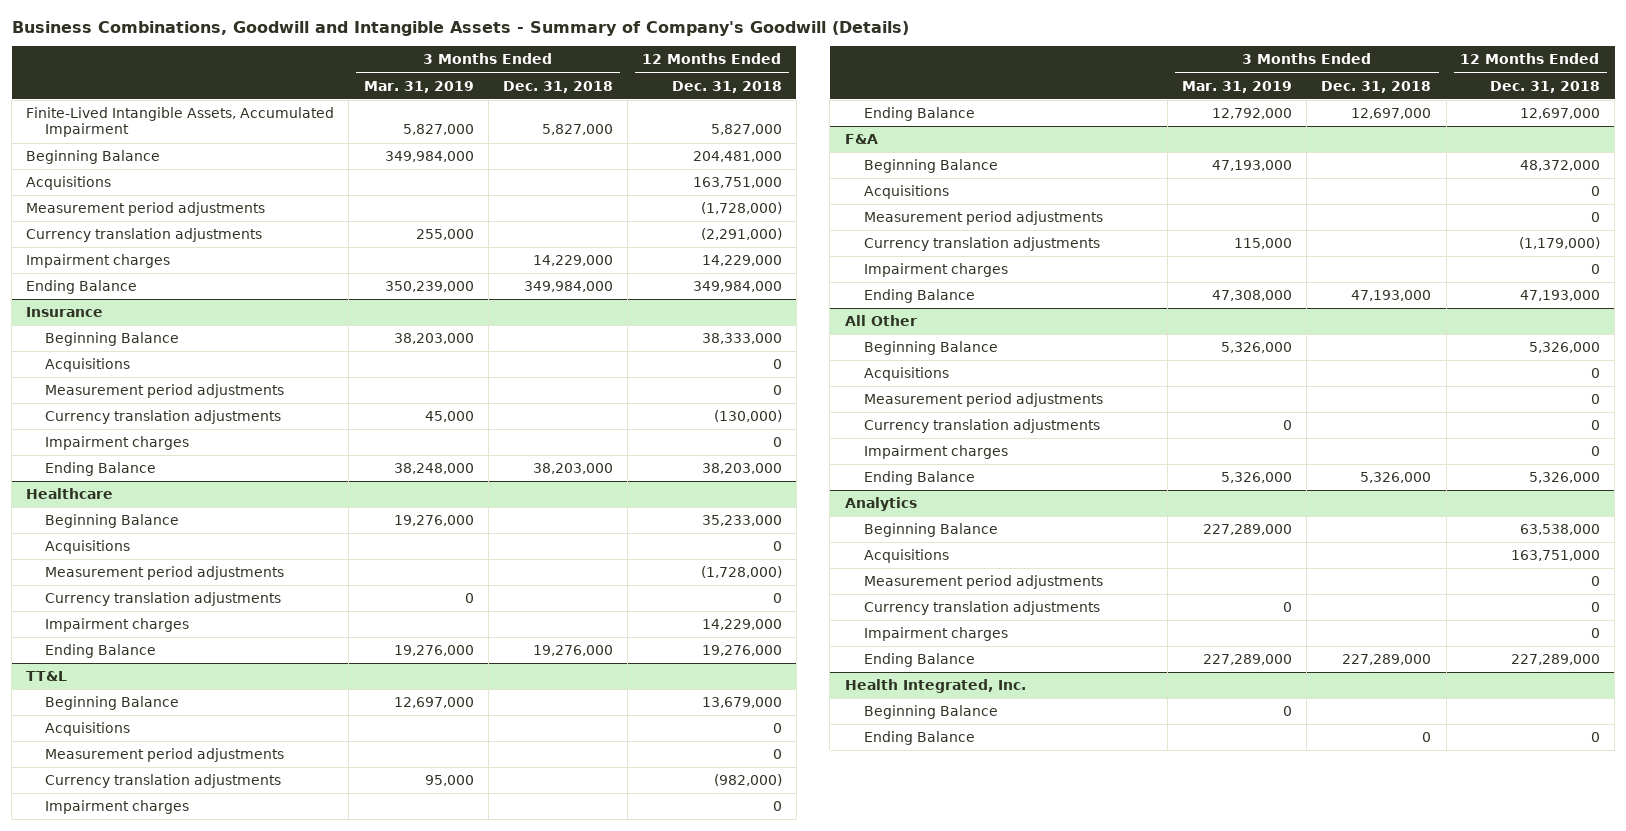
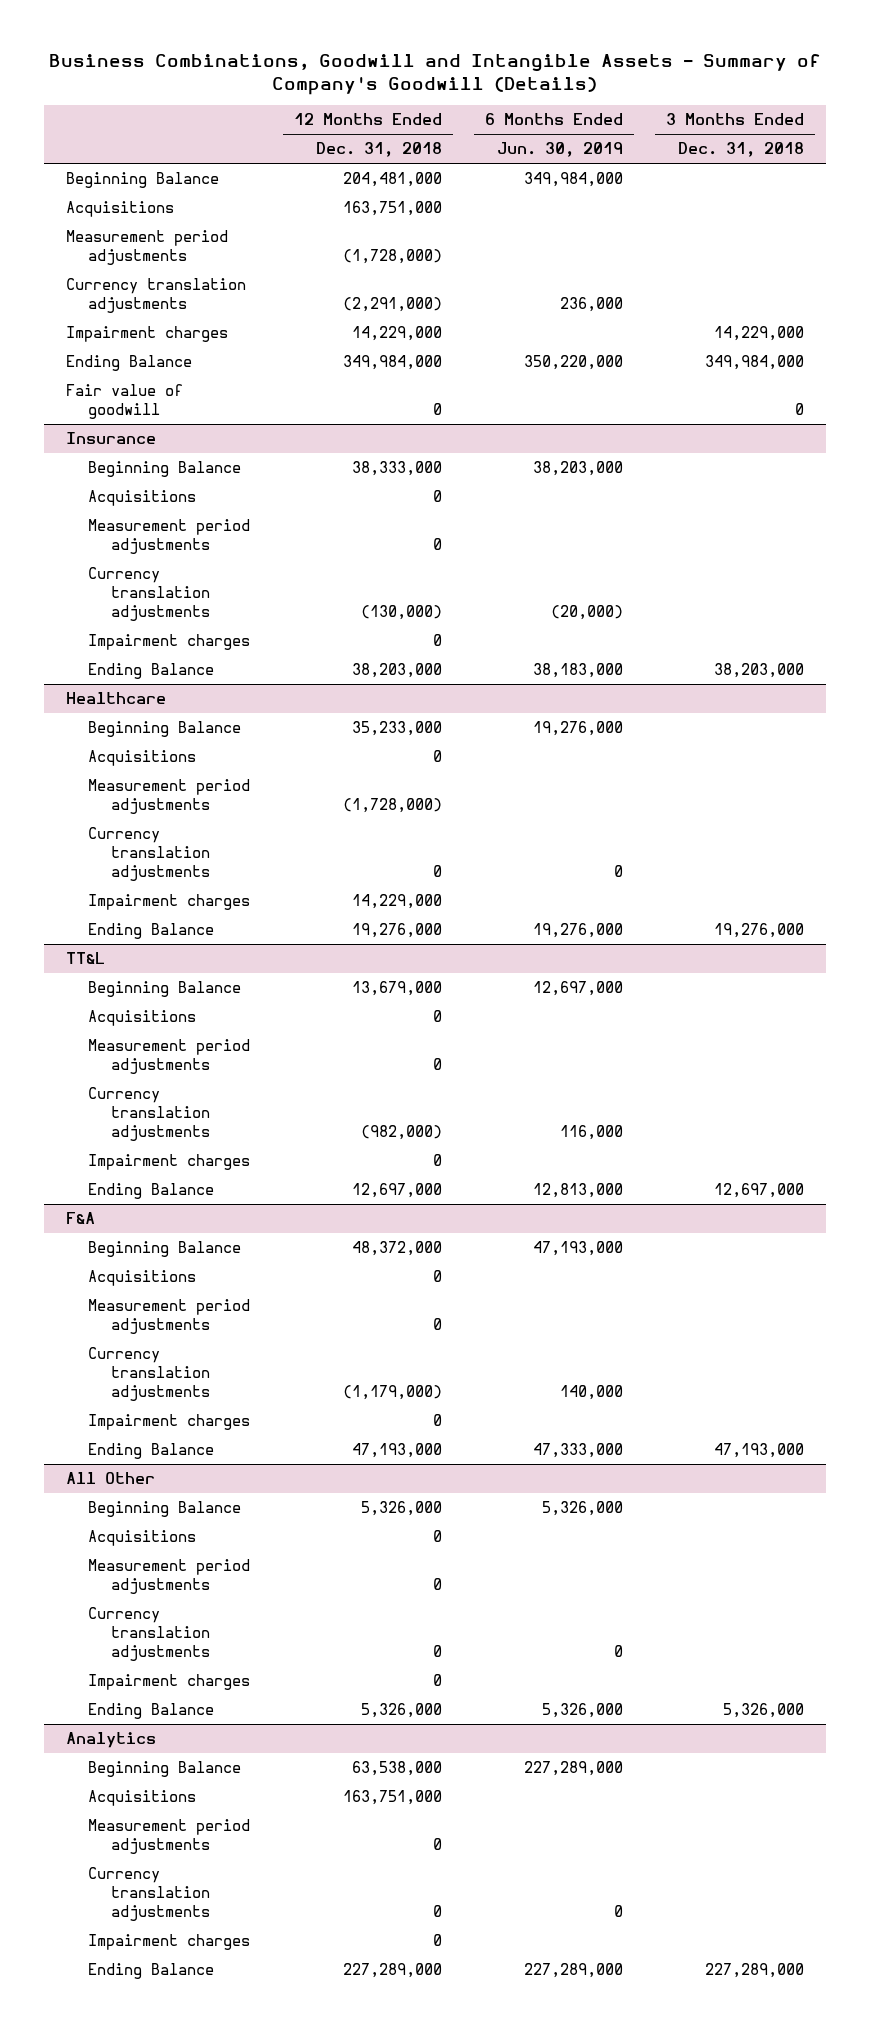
- | 3 Months Ended Mar. 31, 2019 | 3 Months Ended Dec. 31, 2018 | 12 Months Ended Dec. 31, 2018
+ | 12 Months Ended Dec. 31, 2018 | 6 Months Ended Jun. 30, 2019 | 3 Months Ended Dec. 31, 2018
- Finite-Lived Intangible Assets, Accumulated Impairment | 5,827,000 | 5,827,000 | 5,827,000
+ Fair value of goodwill | 0 | | 0
- Health Integrated, Inc.
- Beginning Balance | 0 | |
- Ending Balance | | 0 | 0

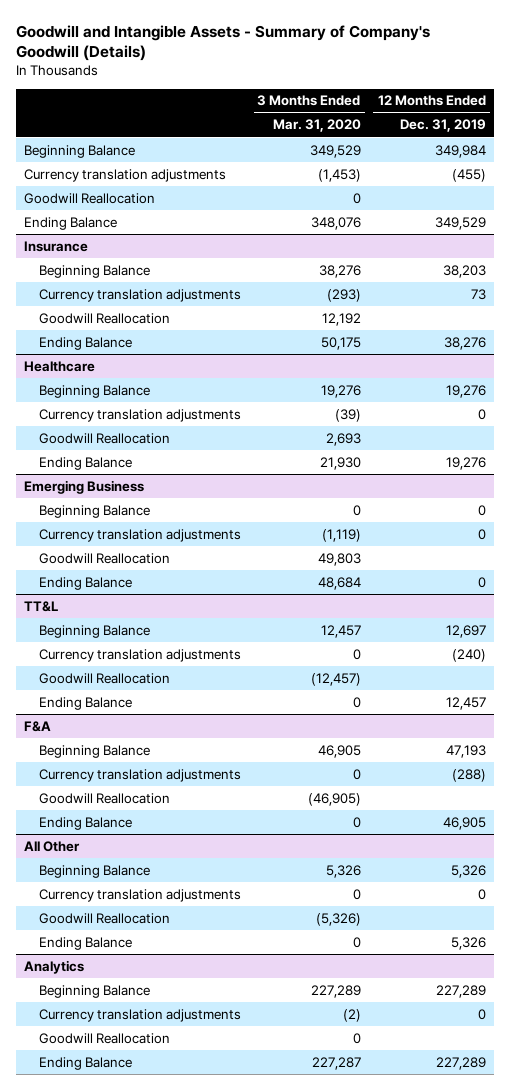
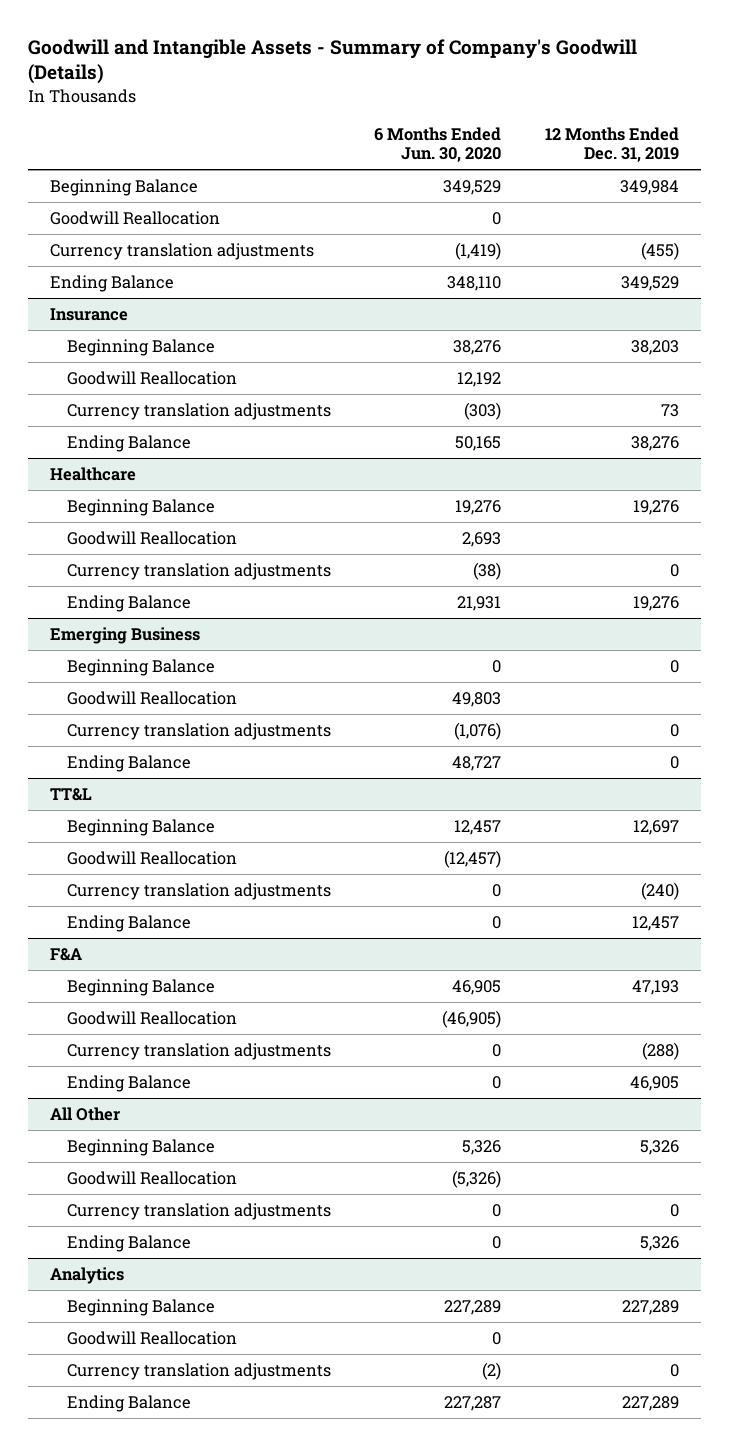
- | 3 Months Ended Mar. 31, 2020 | 12 Months Ended Dec. 31, 2019
+ | 6 Months Ended Jun. 30, 2020 | 12 Months Ended Dec. 31, 2019
moved down: Currency translation adjustments | (1,419) | (455)
@ Insurance
moved down: Currency translation adjustments | (303) | 73
@ Healthcare
moved down: Currency translation adjustments | (38) | 0
@ Emerging Business
moved down: Currency translation adjustments | (1,076) | 0
@ TT&L
moved down: Currency translation adjustments | 0 | (240)
@ F&A
moved down: Currency translation adjustments | 0 | (288)
@ All Other
moved down: Currency translation adjustments | 0 | 0
@ Analytics
moved down: Currency translation adjustments | (2) | 0

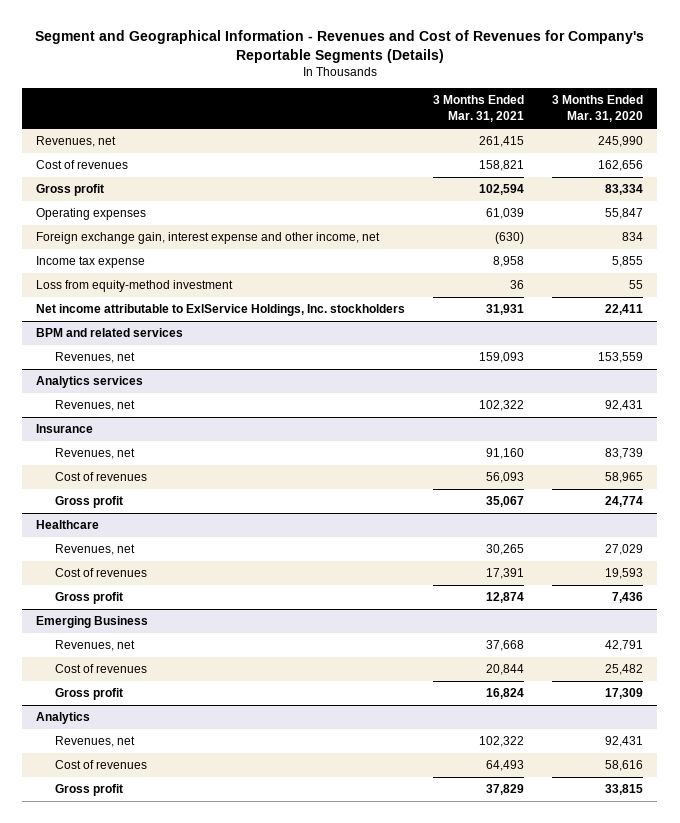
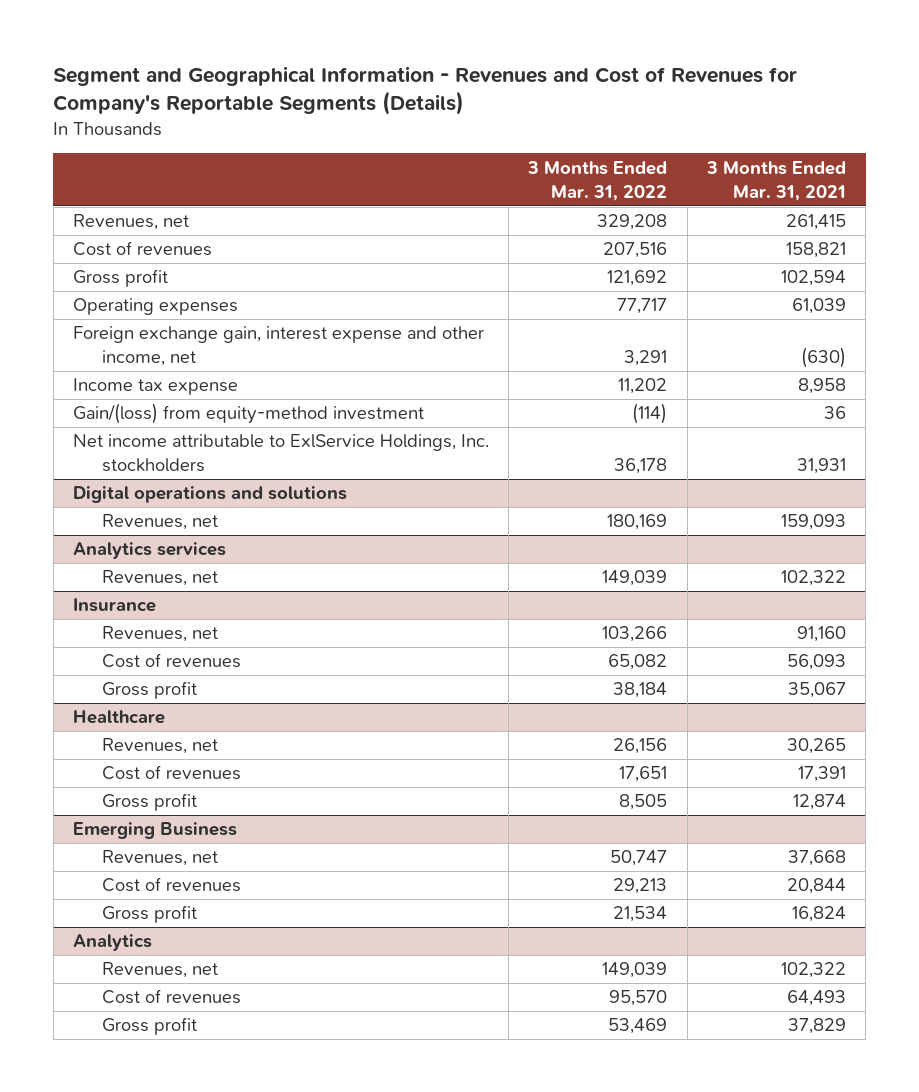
- | 3 Months Ended Mar. 31, 2021 | 3 Months Ended Mar. 31, 2020
+ | 3 Months Ended Mar. 31, 2022 | 3 Months Ended Mar. 31, 2021
- Loss from equity-method investment | 36 | 55
+ Gain/(loss) from equity-method investment | (114) | 36
- BPM and related services
+ Digital operations and solutions

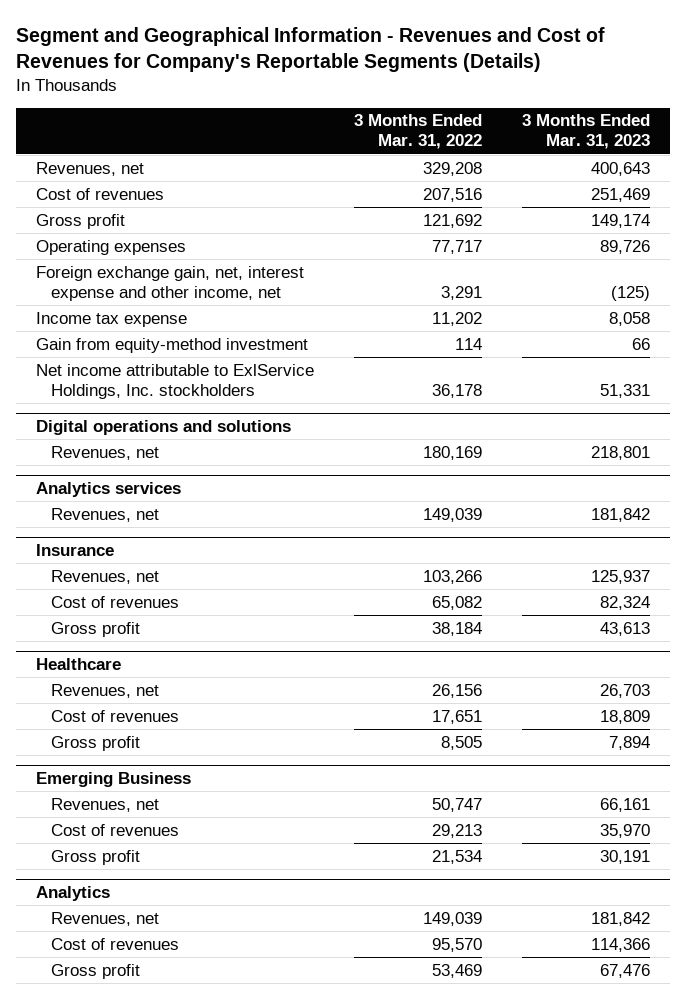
- | 3 Months Ended Mar. 31, 2022 | 3 Months Ended Mar. 31, 2021
+ | 3 Months Ended Mar. 31, 2022 | 3 Months Ended Mar. 31, 2023
- Foreign exchange gain, interest expense and other income, net | 3,291 | (630)
+ Foreign exchange gain, net, interest expense and other income, net | 3,291 | (125)
- Gain/(loss) from equity-method investment | (114) | 36
+ Gain from equity-method investment | 114 | 66

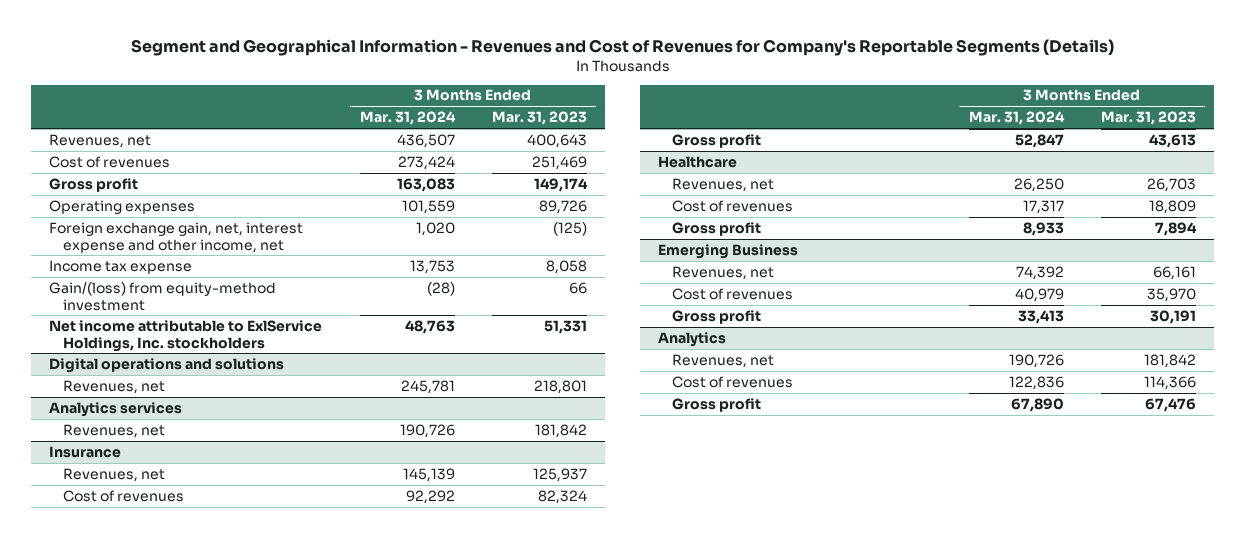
- | 3 Months Ended Mar. 31, 2022 | 3 Months Ended Mar. 31, 2023
+ | 3 Months Ended Mar. 31, 2024 | 3 Months Ended Mar. 31, 2023
- Gain from equity-method investment | 114 | 66
+ Gain/(loss) from equity-method investment | (28) | 66

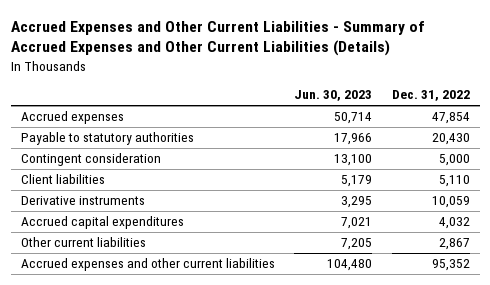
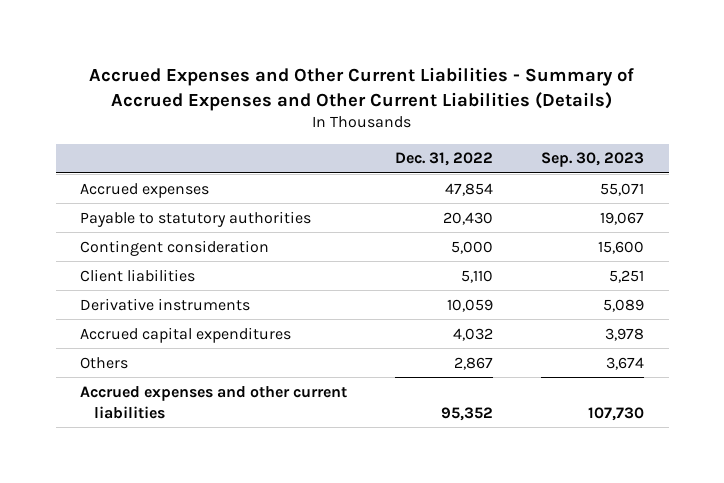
- | Jun. 30, 2023 | Dec. 31, 2022
+ | Dec. 31, 2022 | Sep. 30, 2023
- Other current liabilities | 7,205 | 2,867
+ Others | 2,867 | 3,674

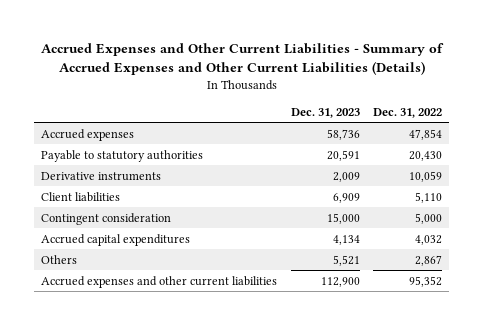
- | Dec. 31, 2022 | Sep. 30, 2023
+ | Dec. 31, 2023 | Dec. 31, 2022
moved down: Client liabilities | 6,909 | 5,110
moved down: Contingent consideration | 15,000 | 5,000

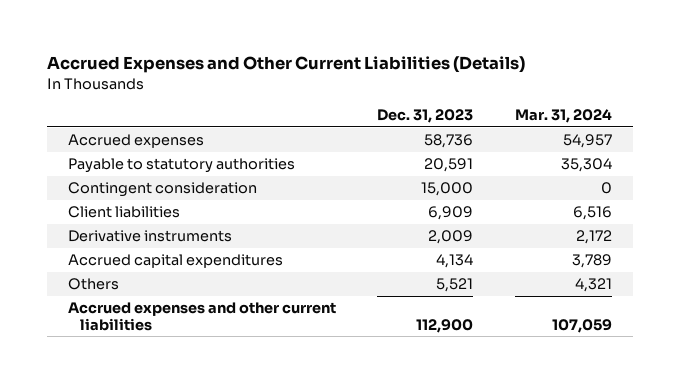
- Accrued Expenses and Other Current Liabilities - Summary of Accrued Expenses and Other Current Liabilities (Details)
+ Accrued Expenses and Other Current Liabilities (Details)
- | Dec. 31, 2023 | Dec. 31, 2022
+ | Dec. 31, 2023 | Mar. 31, 2024
moved down: Client liabilities | 6,909 | 6,516
moved down: Derivative instruments | 2,009 | 2,172

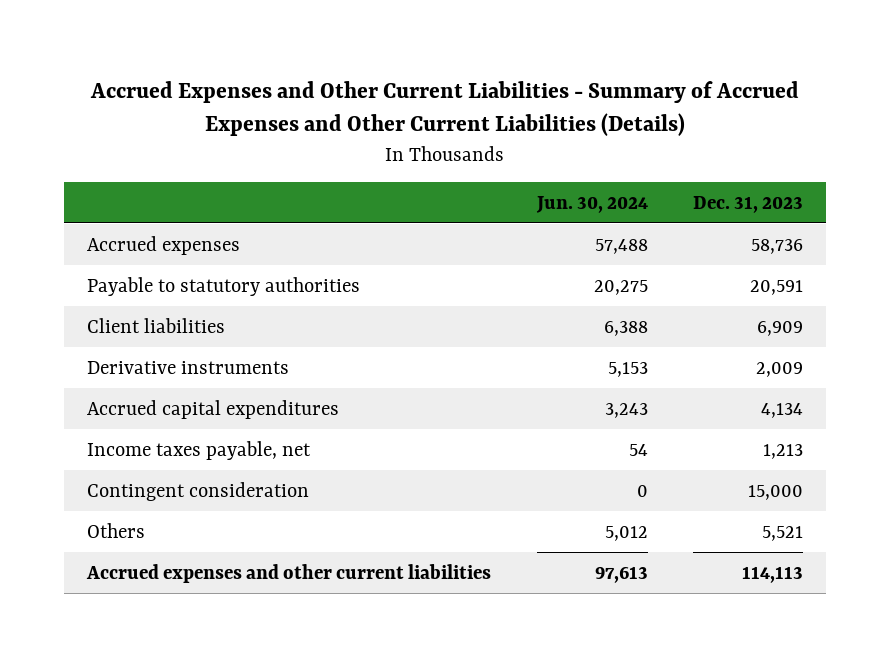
- Accrued Expenses and Other Current Liabilities (Details)
+ Accrued Expenses and Other Current Liabilities - Summary of Accrued Expenses and Other Current Liabilities (Details)
- | Dec. 31, 2023 | Mar. 31, 2024
+ | Jun. 30, 2024 | Dec. 31, 2023
+ Income taxes payable, net | 54 | 1,213
moved down: Contingent consideration | 0 | 15,000
- Accrued expenses and other current liabilities | 112,900 | 107,059
+ Accrued expenses and other current liabilities | 97,613 | 114,113

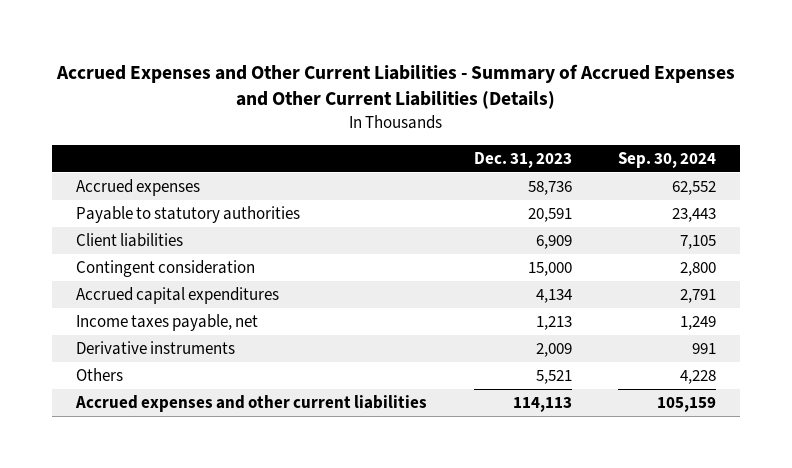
- | Jun. 30, 2024 | Dec. 31, 2023
+ | Dec. 31, 2023 | Sep. 30, 2024
moved up: Contingent consideration | 15,000 | 2,800
moved down: Derivative instruments | 2,009 | 991

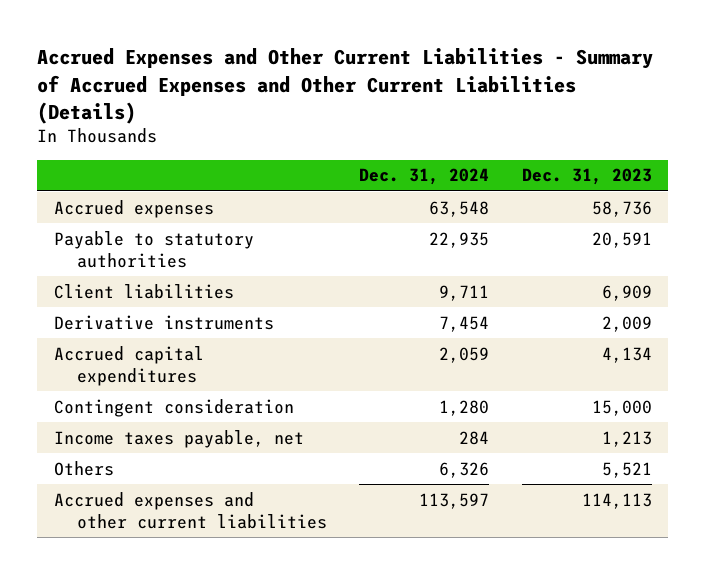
- | Dec. 31, 2023 | Sep. 30, 2024
+ | Dec. 31, 2024 | Dec. 31, 2023
moved up: Derivative instruments | 7,454 | 2,009
moved down: Contingent consideration | 1,280 | 15,000

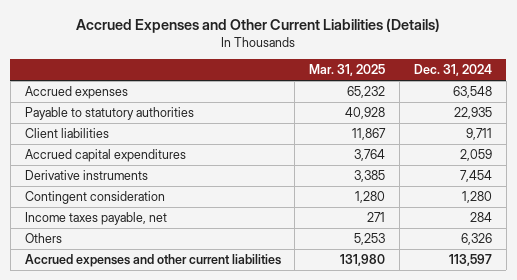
- Accrued Expenses and Other Current Liabilities - Summary of Accrued Expenses and Other Current Liabilities (Details)
+ Accrued Expenses and Other Current Liabilities (Details)
- | Dec. 31, 2024 | Dec. 31, 2023
+ | Mar. 31, 2025 | Dec. 31, 2024
moved down: Derivative instruments | 3,385 | 7,454

